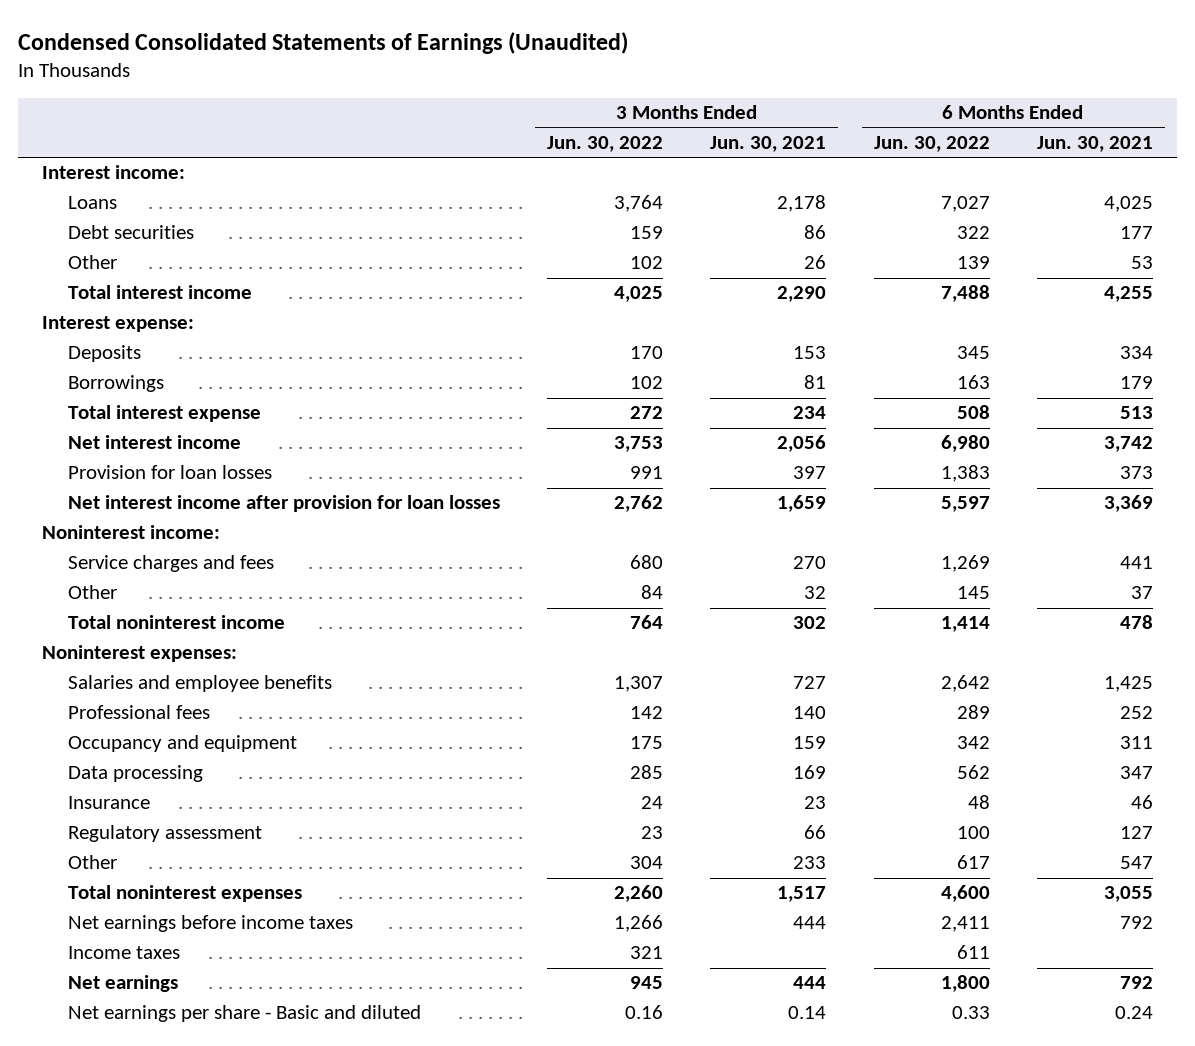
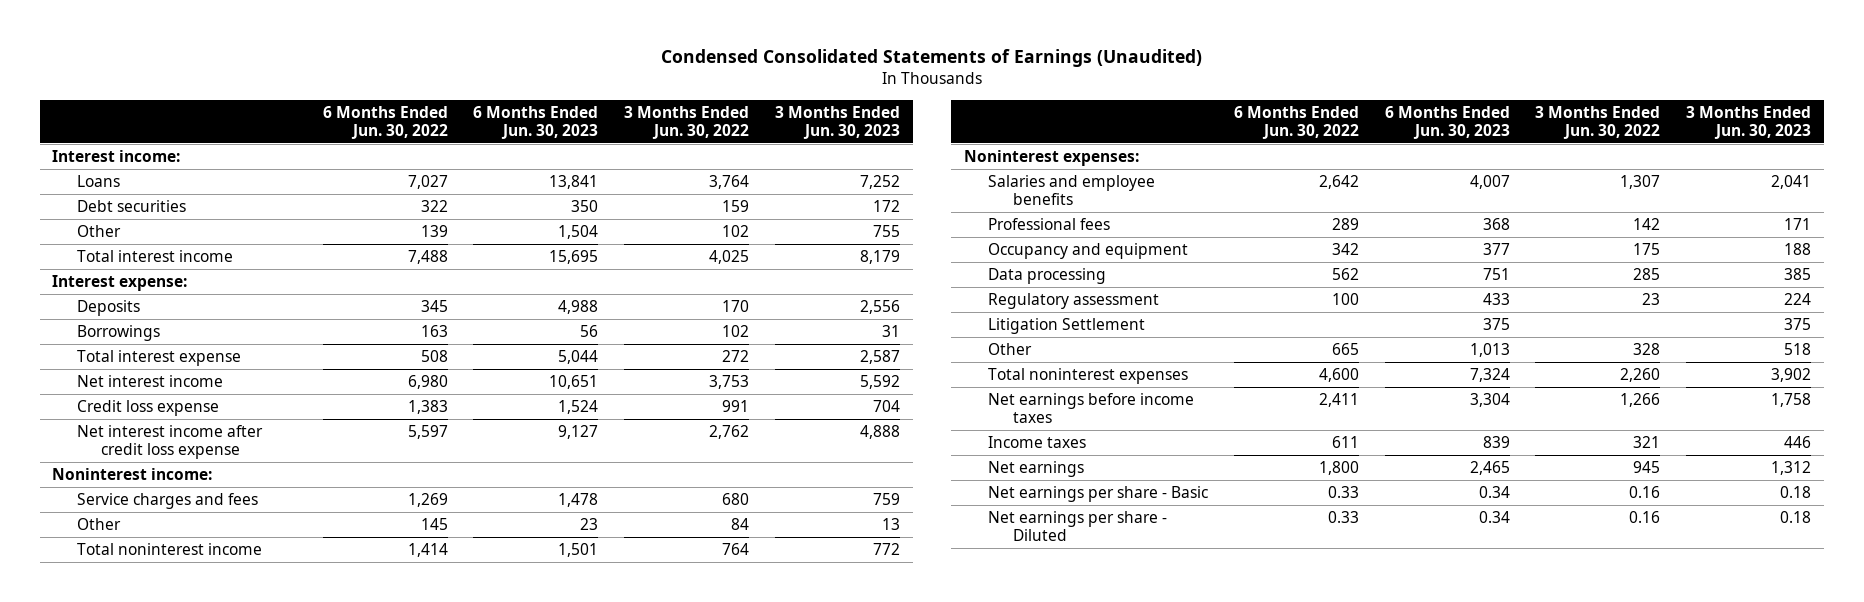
- | 3 Months Ended Jun. 30, 2022 | 3 Months Ended Jun. 30, 2021 | 6 Months Ended Jun. 30, 2022 | 6 Months Ended Jun. 30, 2021
+ | 6 Months Ended Jun. 30, 2022 | 6 Months Ended Jun. 30, 2023 | 3 Months Ended Jun. 30, 2022 | 3 Months Ended Jun. 30, 2023
- Provision for loan losses | 991 | 397 | 1,383 | 373
- Net interest income after provision for loan losses | 2,762 | 1,659 | 5,597 | 3,369
+ Credit loss expense | 1,383 | 1,524 | 991 | 704
+ Net interest income after credit loss expense | 5,597 | 9,127 | 2,762 | 4,888
- Insurance | 24 | 23 | 48 | 46
- Other | 304 | 233 | 617 | 547
+ Litigation Settlement | | 375 | | 375
+ Other | 665 | 1,013 | 328 | 518
- Net earnings per share - Basic and diluted | 0.16 | 0.14 | 0.33 | 0.24
+ Net earnings per share - Basic | 0.33 | 0.34 | 0.16 | 0.18
+ Net earnings per share - Diluted | 0.33 | 0.34 | 0.16 | 0.18

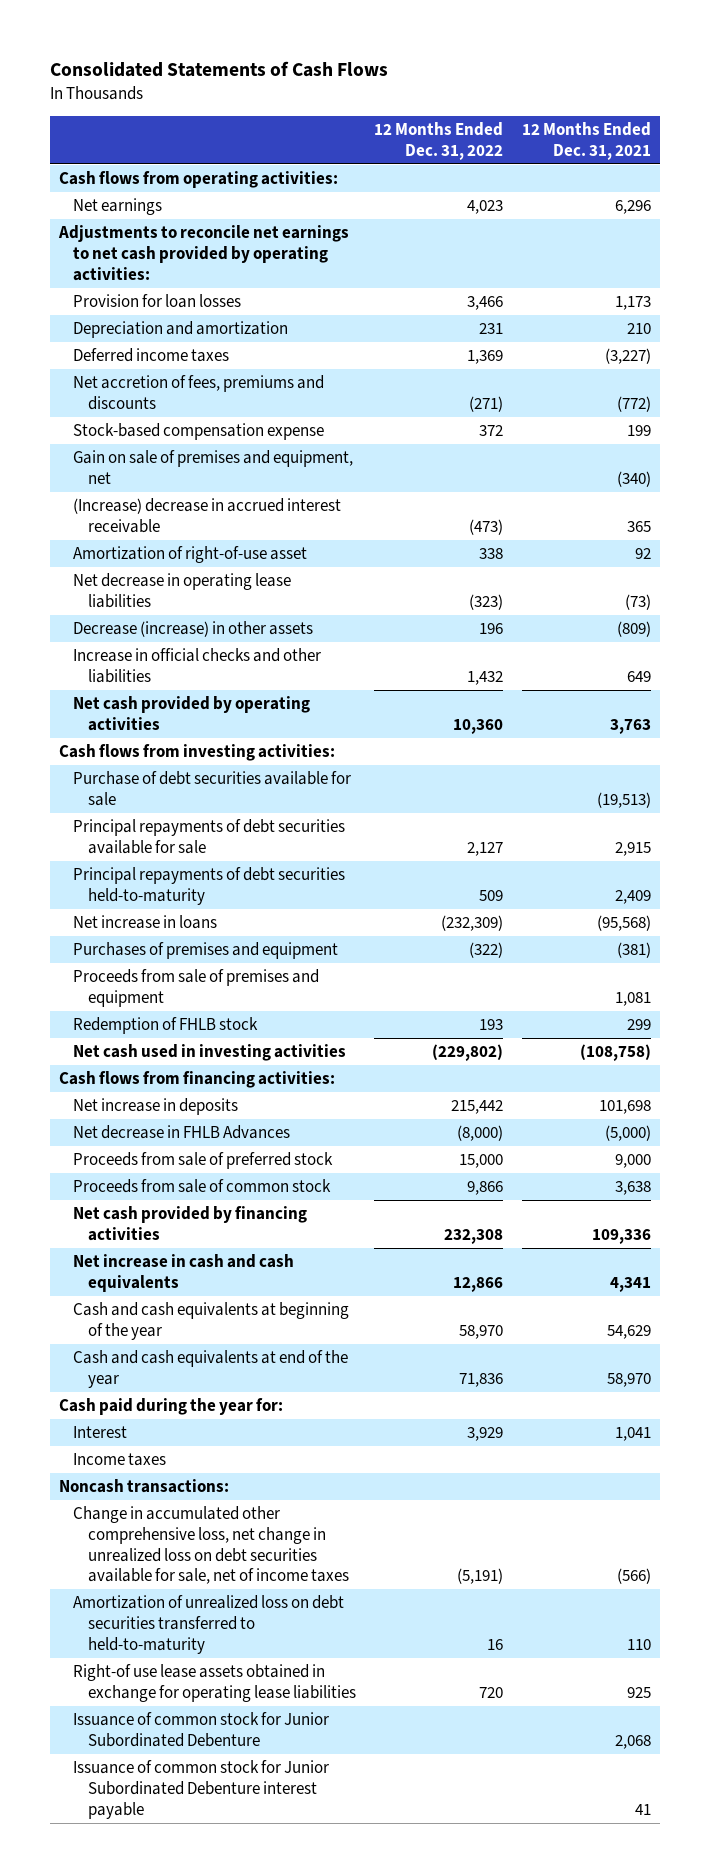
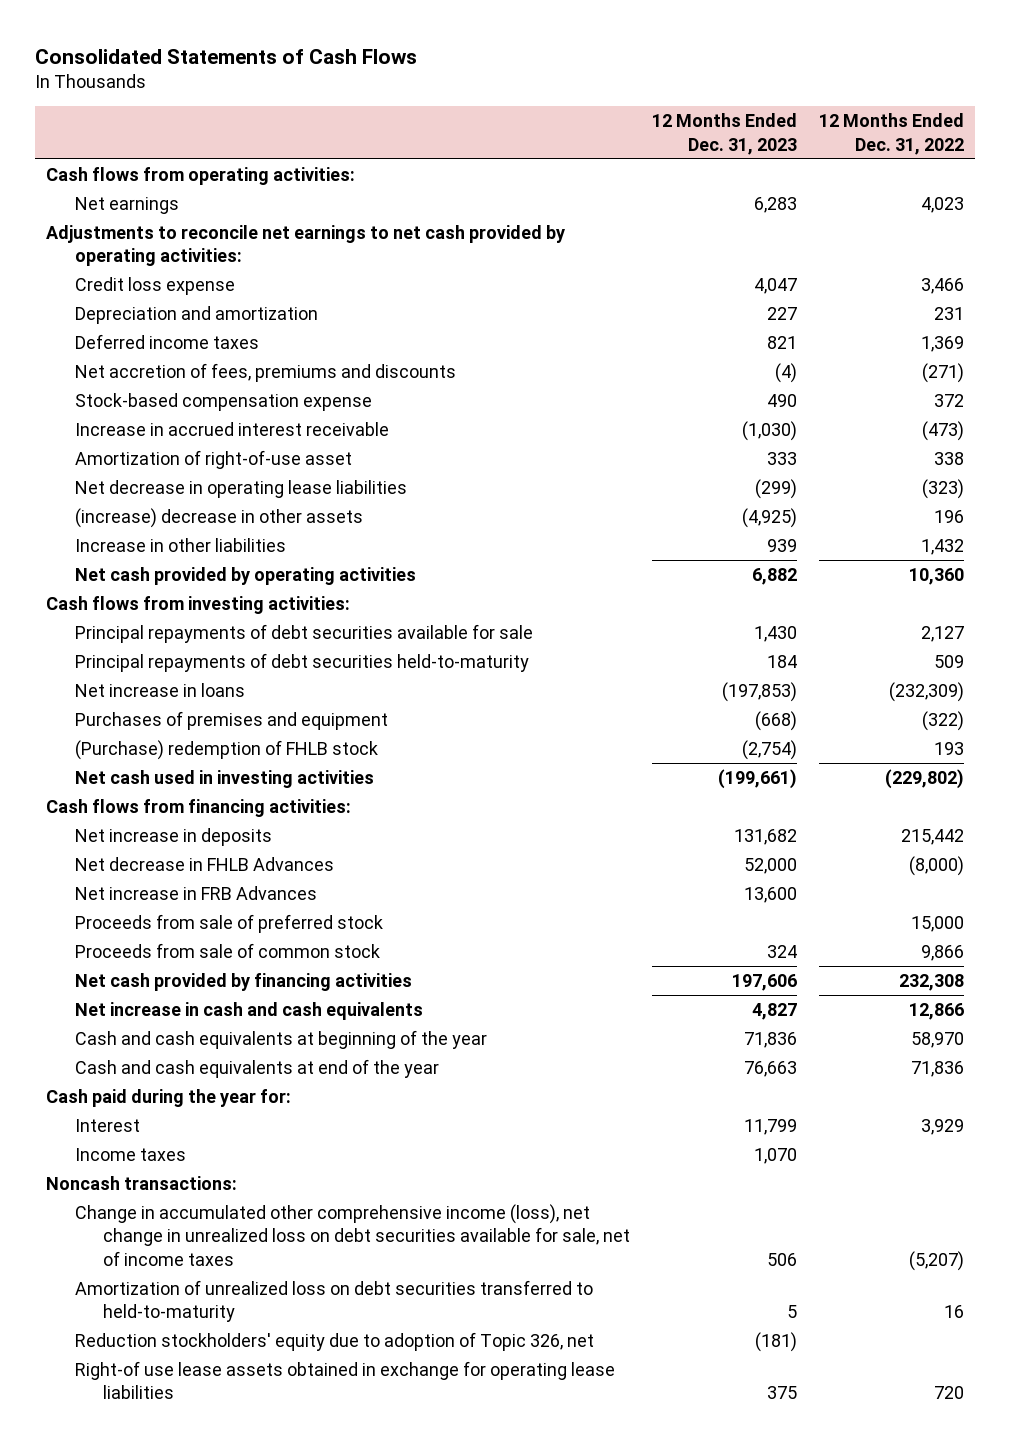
- | 12 Months Ended Dec. 31, 2022 | 12 Months Ended Dec. 31, 2021
+ | 12 Months Ended Dec. 31, 2023 | 12 Months Ended Dec. 31, 2022
- Provision for loan losses | 3,466 | 1,173
+ Credit loss expense | 4,047 | 3,466
- Gain on sale of premises and equipment, net | | (340)
- (Increase) decrease in accrued interest receivable | (473) | 365
+ Increase in accrued interest receivable | (1,030) | (473)
- Decrease (increase) in other assets | 196 | (809)
- Increase in official checks and other liabilities | 1,432 | 649
+ (increase) decrease in other assets | (4,925) | 196
+ Increase in other liabilities | 939 | 1,432
- Purchase of debt securities available for sale | | (19,513)
- Proceeds from sale of premises and equipment | | 1,081
- Redemption of FHLB stock | 193 | 299
+ (Purchase) redemption of FHLB stock | (2,754) | 193
+ Net increase in FRB Advances | 13,600 |
- Change in accumulated other comprehensive loss, net change in unrealized loss on debt securities available for sale, net of income taxes | (5,191) | (566)
+ Change in accumulated other comprehensive income (loss), net change in unrealized loss on debt securities available for sale, net of income taxes | 506 | (5,207)
+ Reduction stockholders' equity due to adoption of Topic 326, net | (181) |
- Issuance of common stock for Junior Subordinated Debenture | | 2,068
- Issuance of common stock for Junior Subordinated Debenture interest payable | | 41

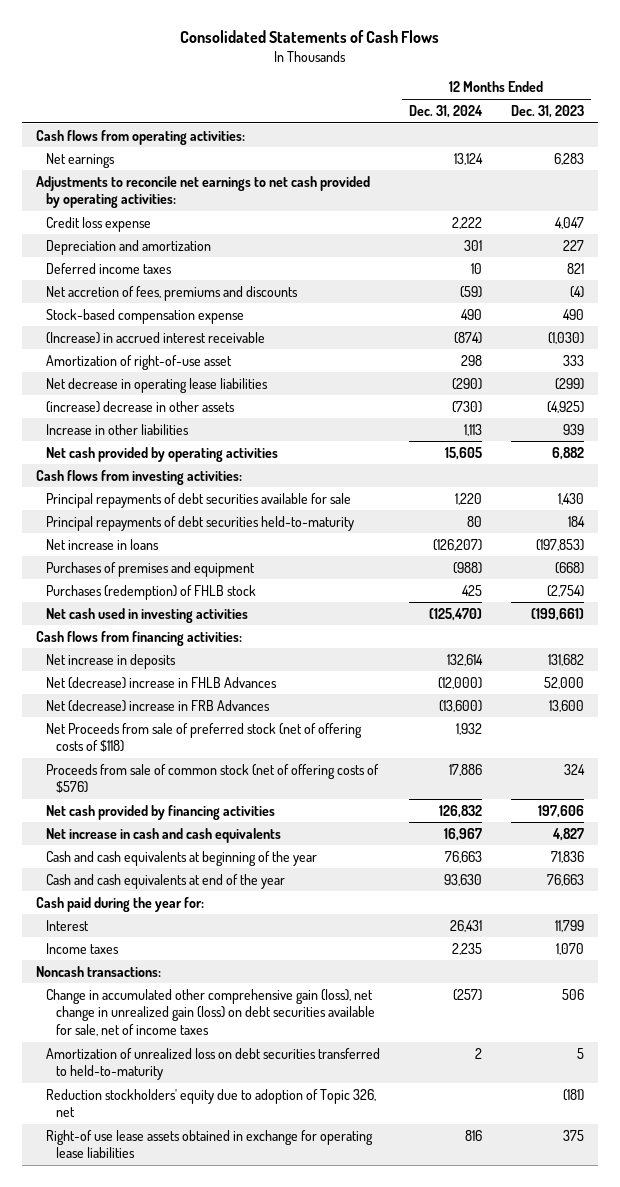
- | 12 Months Ended Dec. 31, 2023 | 12 Months Ended Dec. 31, 2022
+ | 12 Months Ended Dec. 31, 2024 | 12 Months Ended Dec. 31, 2023
- Increase in accrued interest receivable | (1,030) | (473)
+ (Increase) in accrued interest receivable | (874) | (1,030)
- (Purchase) redemption of FHLB stock | (2,754) | 193
+ Purchases (redemption) of FHLB stock | 425 | (2,754)
- Net decrease in FHLB Advances | 52,000 | (8,000)
- Net increase in FRB Advances | 13,600 |
- Proceeds from sale of preferred stock | | 15,000
- Proceeds from sale of common stock | 324 | 9,866
+ Net (decrease) increase in FHLB Advances | (12,000) | 52,000
+ Net (decrease) increase in FRB Advances | (13,600) | 13,600
+ Net Proceeds from sale of preferred stock (net of offering costs of $118) | 1,932 |
+ Proceeds from sale of common stock (net of offering costs of $576) | 17,886 | 324
- Change in accumulated other comprehensive income (loss), net change in unrealized loss on debt securities available for sale, net of income taxes | 506 | (5,207)
+ Change in accumulated other comprehensive gain (loss), net change in unrealized gain (loss) on debt securities available for sale, net of income taxes | (257) | 506

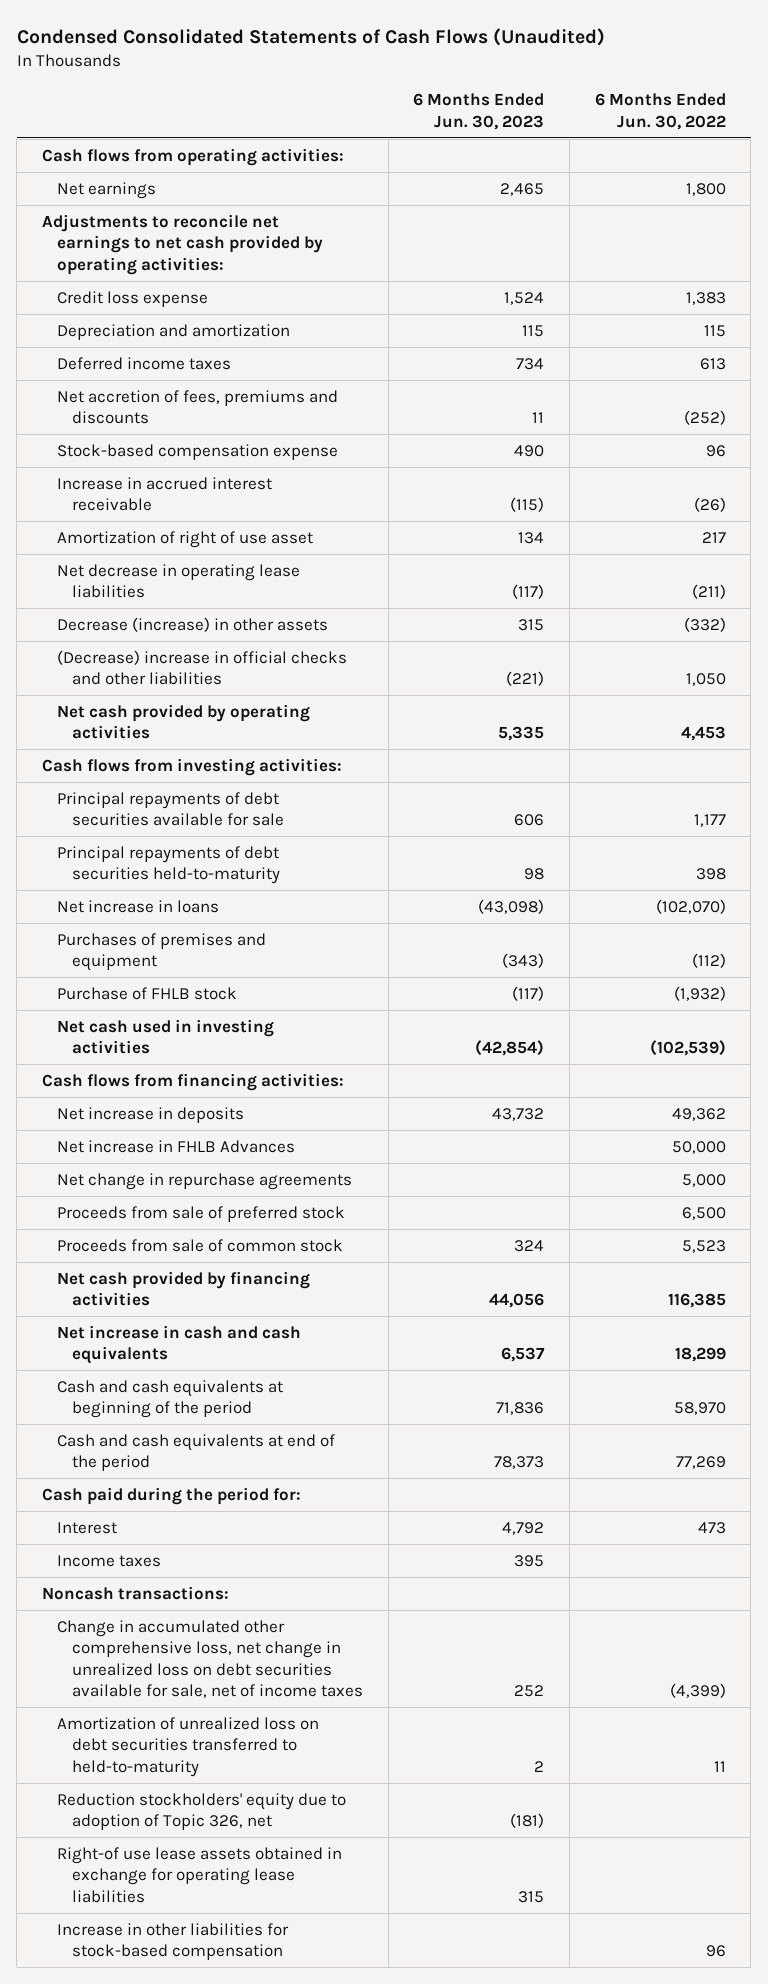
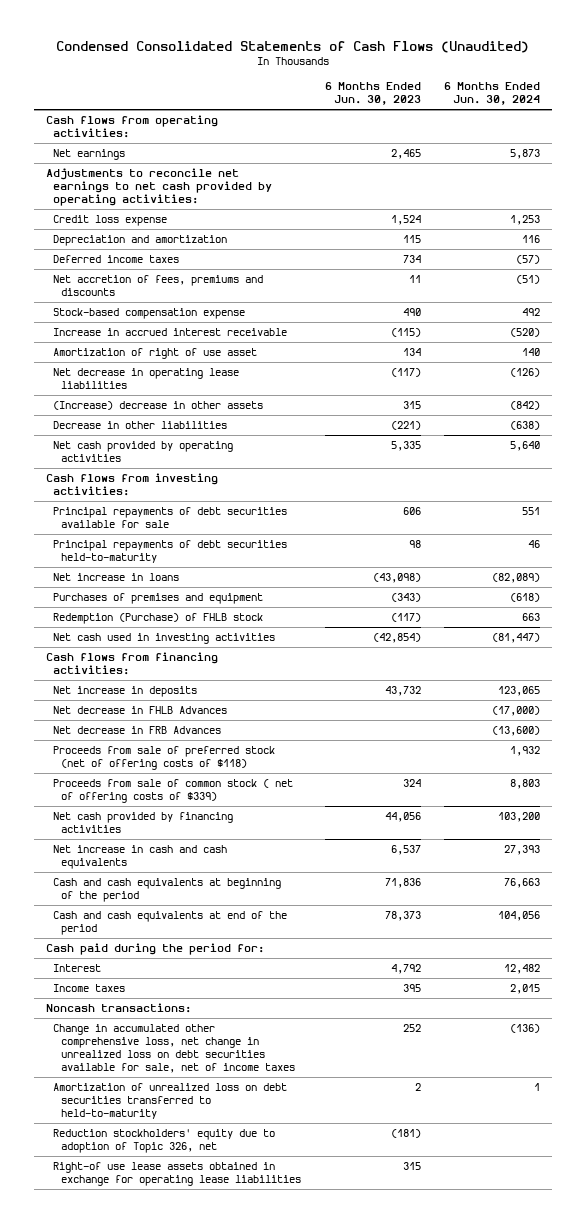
- | 6 Months Ended Jun. 30, 2023 | 6 Months Ended Jun. 30, 2022
+ | 6 Months Ended Jun. 30, 2023 | 6 Months Ended Jun. 30, 2024
- Decrease (increase) in other assets | 315 | (332)
- (Decrease) increase in official checks and other liabilities | (221) | 1,050
+ (Increase) decrease in other assets | 315 | (842)
+ Decrease in other liabilities | (221) | (638)
- Purchase of FHLB stock | (117) | (1,932)
+ Redemption (Purchase) of FHLB stock | (117) | 663
- Net increase in FHLB Advances | | 50,000
- Net change in repurchase agreements | | 5,000
- Proceeds from sale of preferred stock | | 6,500
- Proceeds from sale of common stock | 324 | 5,523
+ Net decrease in FHLB Advances | | (17,000)
+ Net decrease in FRB Advances | | (13,600)
+ Proceeds from sale of preferred stock (net of offering costs of $118) | | 1,932
+ Proceeds from sale of common stock ( net of offering costs of $339) | 324 | 8,803
- Increase in other liabilities for stock-based compensation | | 96

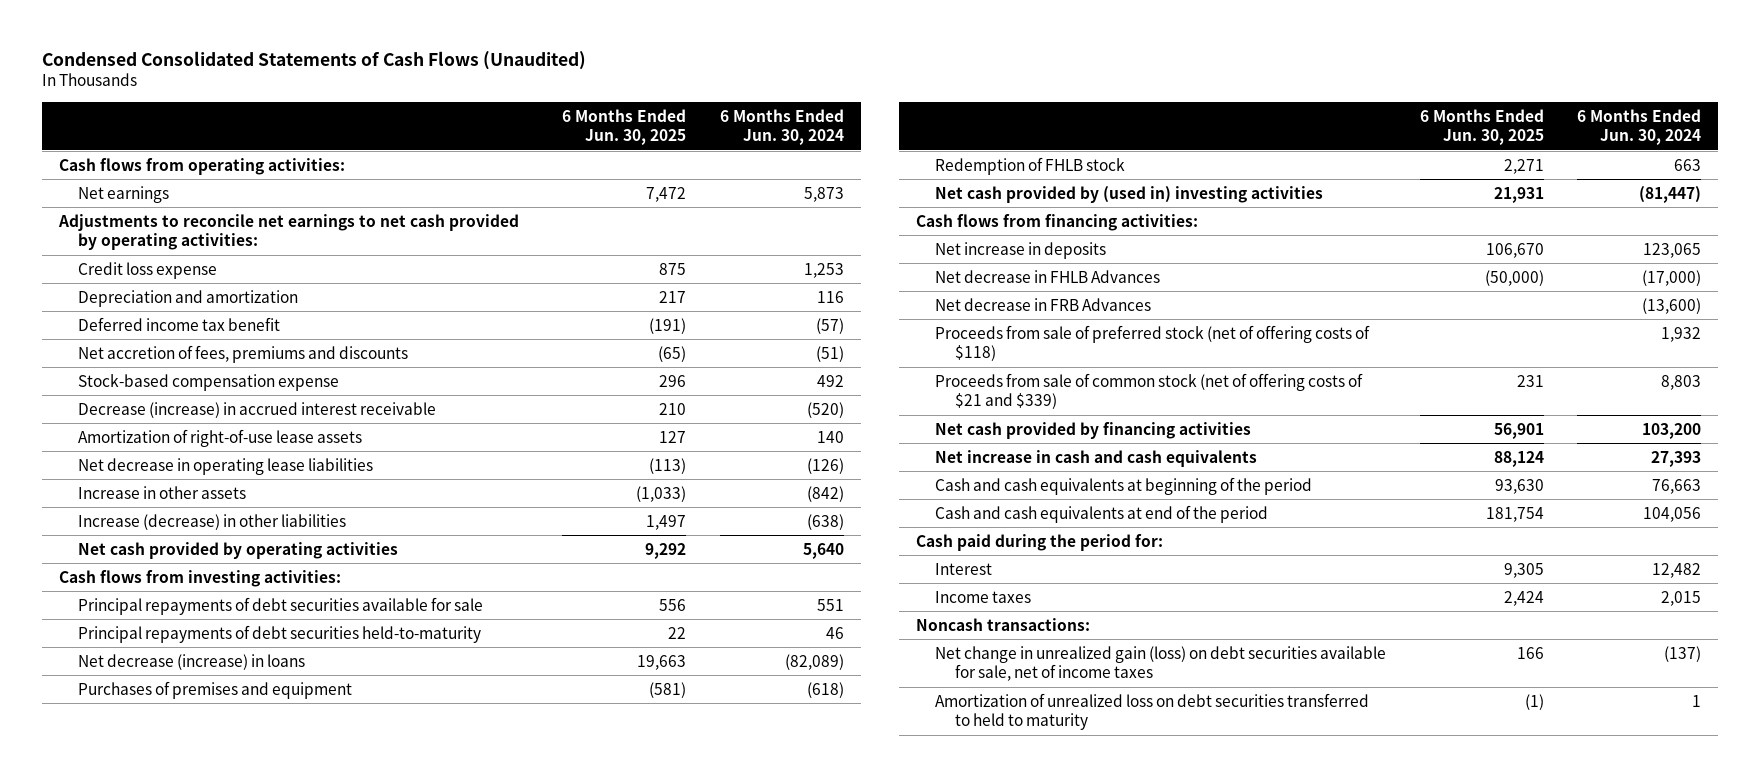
- | 6 Months Ended Jun. 30, 2023 | 6 Months Ended Jun. 30, 2024
+ | 6 Months Ended Jun. 30, 2025 | 6 Months Ended Jun. 30, 2024
- Deferred income taxes | 734 | (57)
+ Deferred income tax benefit | (191) | (57)
- Increase in accrued interest receivable | (115) | (520)
- Amortization of right of use asset | 134 | 140
+ Decrease (increase) in accrued interest receivable | 210 | (520)
+ Amortization of right-of-use lease assets | 127 | 140
- (Increase) decrease in other assets | 315 | (842)
- Decrease in other liabilities | (221) | (638)
+ Increase in other assets | (1,033) | (842)
+ Increase (decrease) in other liabilities | 1,497 | (638)
- Net increase in loans | (43,098) | (82,089)
+ Net decrease (increase) in loans | 19,663 | (82,089)
- Redemption (Purchase) of FHLB stock | (117) | 663
- Net cash used in investing activities | (42,854) | (81,447)
+ Redemption of FHLB stock | 2,271 | 663
+ Net cash provided by (used in) investing activities | 21,931 | (81,447)
- Proceeds from sale of common stock ( net of offering costs of $339) | 324 | 8,803
+ Proceeds from sale of common stock (net of offering costs of $21 and $339) | 231 | 8,803
- Change in accumulated other comprehensive loss, net change in unrealized loss on debt securities available for sale, net of income taxes | 252 | (136)
- Amortization of unrealized loss on debt securities transferred to held-to-maturity | 2 | 1
- Reduction stockholders' equity due to adoption of Topic 326, net | (181) |
- Right-of use lease assets obtained in exchange for operating lease liabilities | 315 |
+ Net change in unrealized gain (loss) on debt securities available for sale, net of income taxes | 166 | (137)
+ Amortization of unrealized loss on debt securities transferred to held to maturity | (1) | 1

